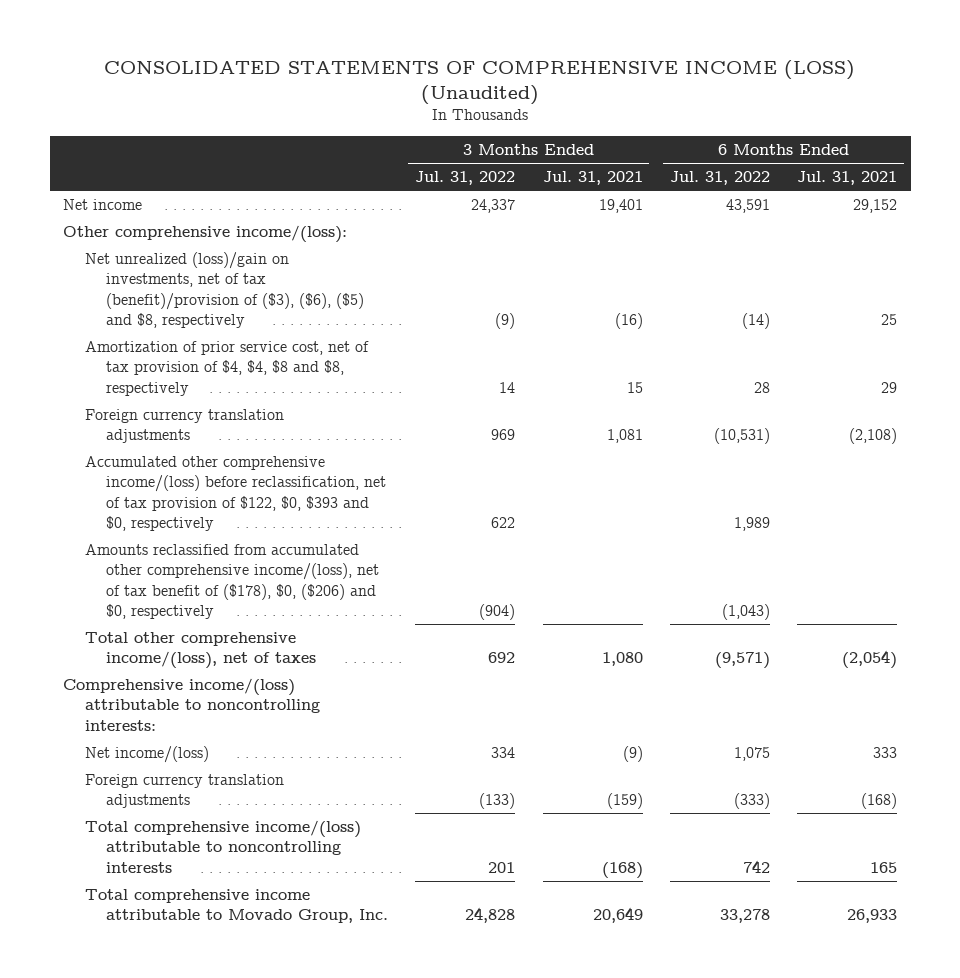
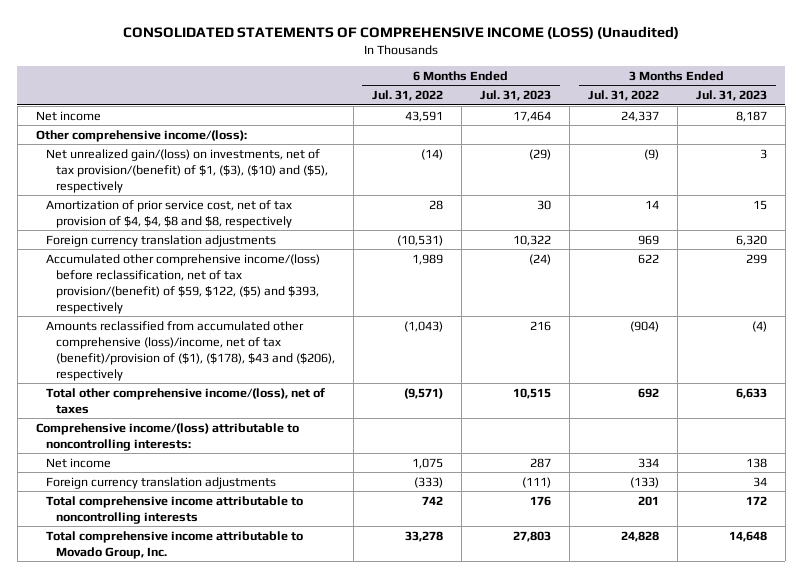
- | 3 Months Ended Jul. 31, 2022 | 3 Months Ended Jul. 31, 2021 | 6 Months Ended Jul. 31, 2022 | 6 Months Ended Jul. 31, 2021
+ | 6 Months Ended Jul. 31, 2022 | 6 Months Ended Jul. 31, 2023 | 3 Months Ended Jul. 31, 2022 | 3 Months Ended Jul. 31, 2023
- Net unrealized (loss)/gain on investments, net of tax (benefit)/provision of ($3), ($6), ($5) and $8, respectively | (9) | (16) | (14) | 25
+ Net unrealized gain/(loss) on investments, net of tax provision/(benefit) of $1, ($3), ($10) and ($5), respectively | (14) | (29) | (9) | 3
- Accumulated other comprehensive income/(loss) before reclassification, net of tax provision of $122, $0, $393 and $0, respectively | 622 | | 1,989 |
- Amounts reclassified from accumulated other comprehensive income/(loss), net of tax benefit of ($178), $0, ($206) and $0, respectively | (904) | | (1,043) |
+ Accumulated other comprehensive income/(loss) before reclassification, net of tax provision/(benefit) of $59, $122, ($5) and $393, respectively | 1,989 | (24) | 622 | 299
+ Amounts reclassified from accumulated other comprehensive (loss)/income, net of tax (benefit)/provision of ($1), ($178), $43 and ($206), respectively | (1,043) | 216 | (904) | (4)
- Net income/(loss) | 334 | (9) | 1,075 | 333
+ Net income | 1,075 | 287 | 334 | 138
- Total comprehensive income/(loss) attributable to noncontrolling interests | 201 | (168) | 742 | 165
+ Total comprehensive income attributable to noncontrolling interests | 742 | 176 | 201 | 172

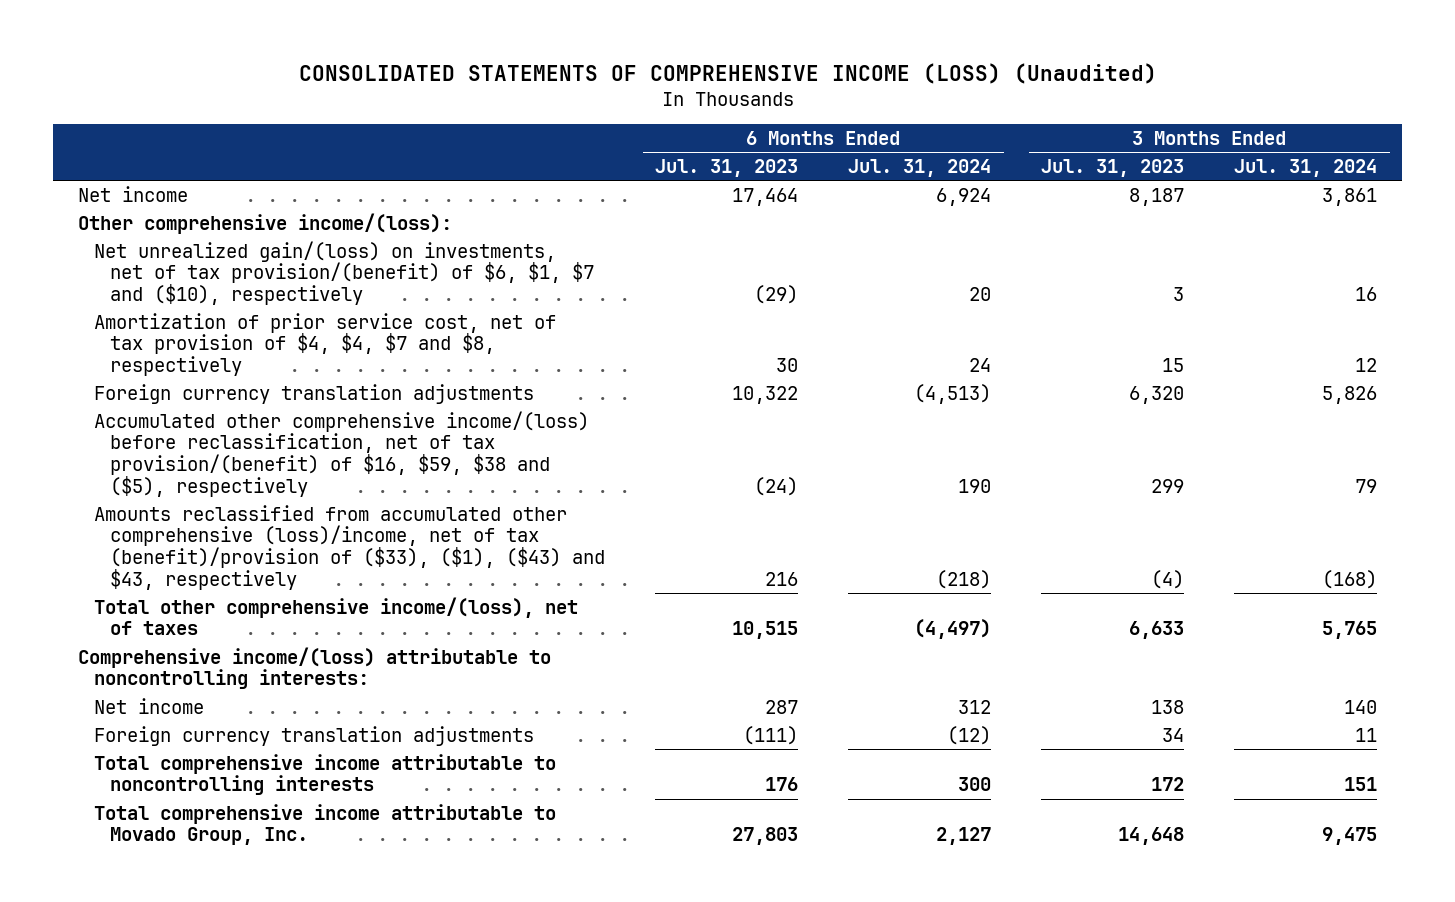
- | 6 Months Ended Jul. 31, 2022 | 6 Months Ended Jul. 31, 2023 | 3 Months Ended Jul. 31, 2022 | 3 Months Ended Jul. 31, 2023
+ | 6 Months Ended Jul. 31, 2023 | 6 Months Ended Jul. 31, 2024 | 3 Months Ended Jul. 31, 2023 | 3 Months Ended Jul. 31, 2024
- Net unrealized gain/(loss) on investments, net of tax provision/(benefit) of $1, ($3), ($10) and ($5), respectively | (14) | (29) | (9) | 3
- Amortization of prior service cost, net of tax provision of $4, $4, $8 and $8, respectively | 28 | 30 | 14 | 15
+ Net unrealized gain/(loss) on investments, net of tax provision/(benefit) of $6, $1, $7 and ($10), respectively | (29) | 20 | 3 | 16
+ Amortization of prior service cost, net of tax provision of $4, $4, $7 and $8, respectively | 30 | 24 | 15 | 12
- Accumulated other comprehensive income/(loss) before reclassification, net of tax provision/(benefit) of $59, $122, ($5) and $393, respectively | 1,989 | (24) | 622 | 299
- Amounts reclassified from accumulated other comprehensive (loss)/income, net of tax (benefit)/provision of ($1), ($178), $43 and ($206), respectively | (1,043) | 216 | (904) | (4)
+ Accumulated other comprehensive income/(loss) before reclassification, net of tax provision/(benefit) of $16, $59, $38 and ($5), respectively | (24) | 190 | 299 | 79
+ Amounts reclassified from accumulated other comprehensive (loss)/income, net of tax (benefit)/provision of ($33), ($1), ($43) and $43, respectively | 216 | (218) | (4) | (168)

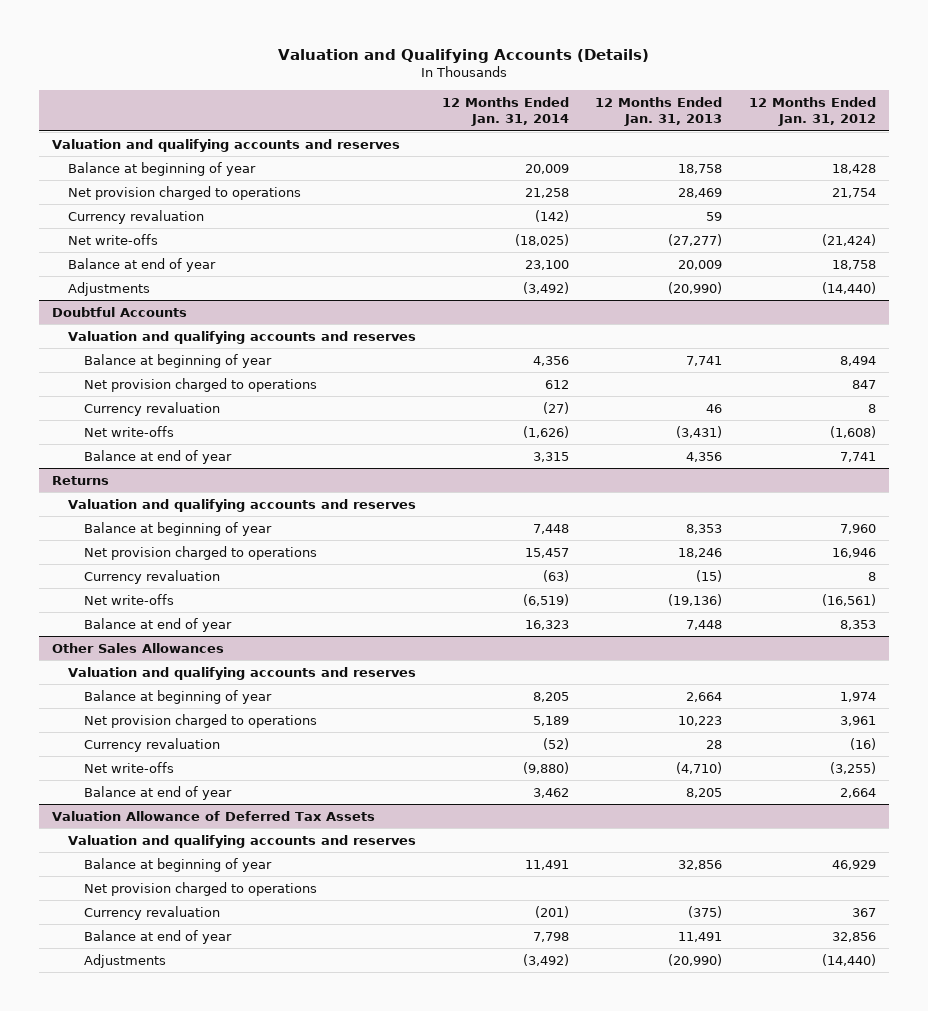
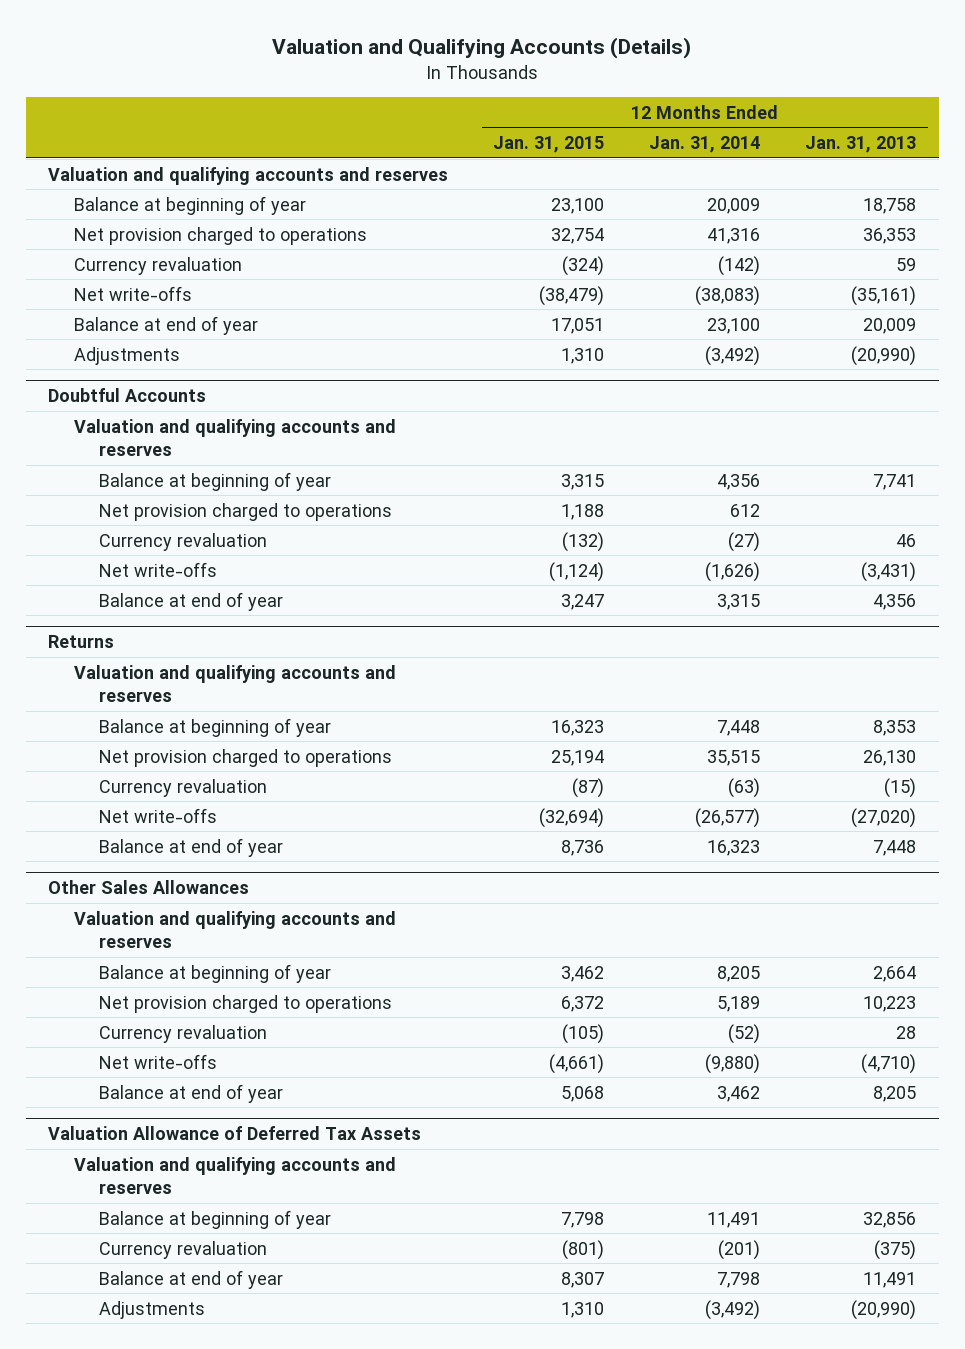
- | 12 Months Ended Jan. 31, 2014 | 12 Months Ended Jan. 31, 2013 | 12 Months Ended Jan. 31, 2012
+ | 12 Months Ended Jan. 31, 2015 | 12 Months Ended Jan. 31, 2014 | 12 Months Ended Jan. 31, 2013
- Net provision charged to operations | 21,258 | 28,469 | 21,754
+ Net provision charged to operations | 32,754 | 41,316 | 36,353
- Net write-offs | (18,025) | (27,277) | (21,424)
+ Net write-offs | (38,479) | (38,083) | (35,161)
@ Returns
- Net provision charged to operations | 15,457 | 18,246 | 16,946
+ Net provision charged to operations | 25,194 | 35,515 | 26,130
- Net write-offs | (6,519) | (19,136) | (16,561)
+ Net write-offs | (32,694) | (26,577) | (27,020)
@ Valuation Allowance of Deferred Tax Assets
- Net provision charged to operations

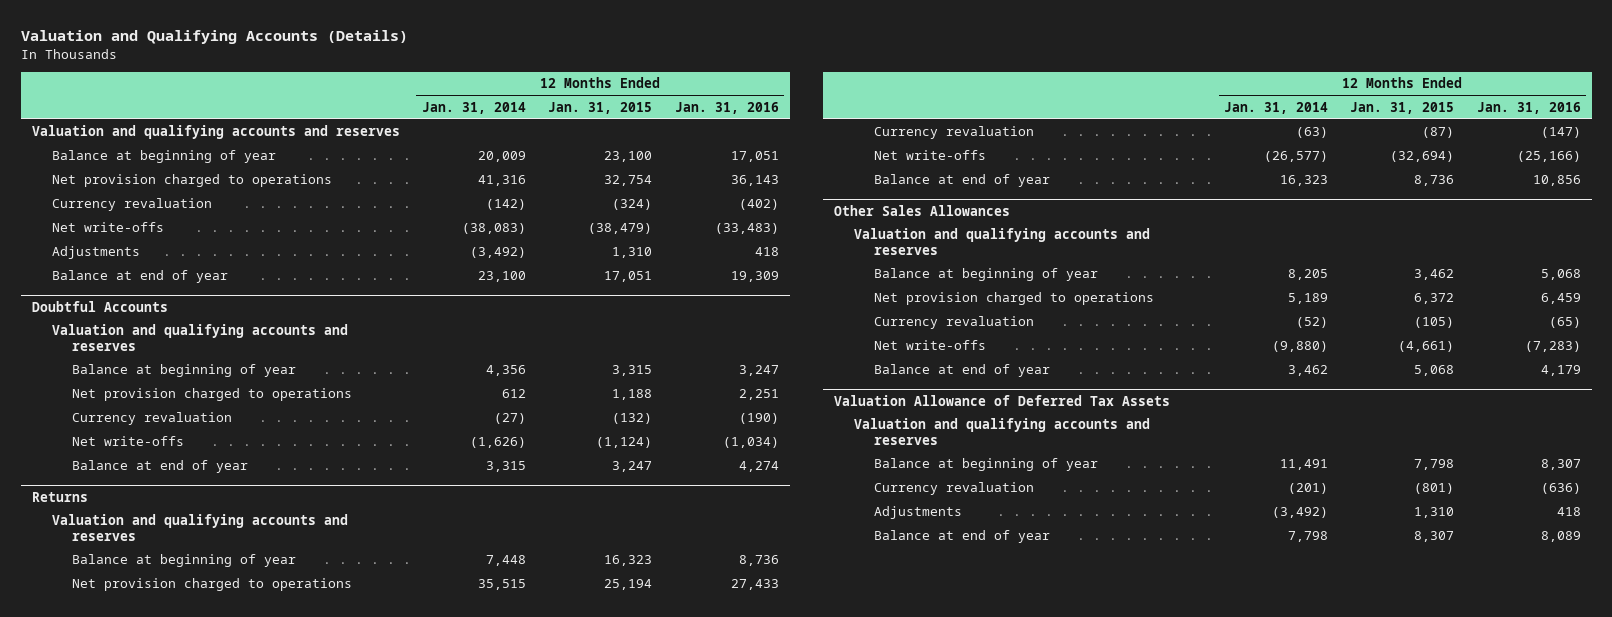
- | 12 Months Ended Jan. 31, 2015 | 12 Months Ended Jan. 31, 2014 | 12 Months Ended Jan. 31, 2013
+ | 12 Months Ended Jan. 31, 2014 | 12 Months Ended Jan. 31, 2015 | 12 Months Ended Jan. 31, 2016
moved down: Balance at end of year | 23,100 | 17,051 | 19,309
@ Valuation Allowance of Deferred Tax Assets
moved down: Balance at end of year | 7,798 | 8,307 | 8,089

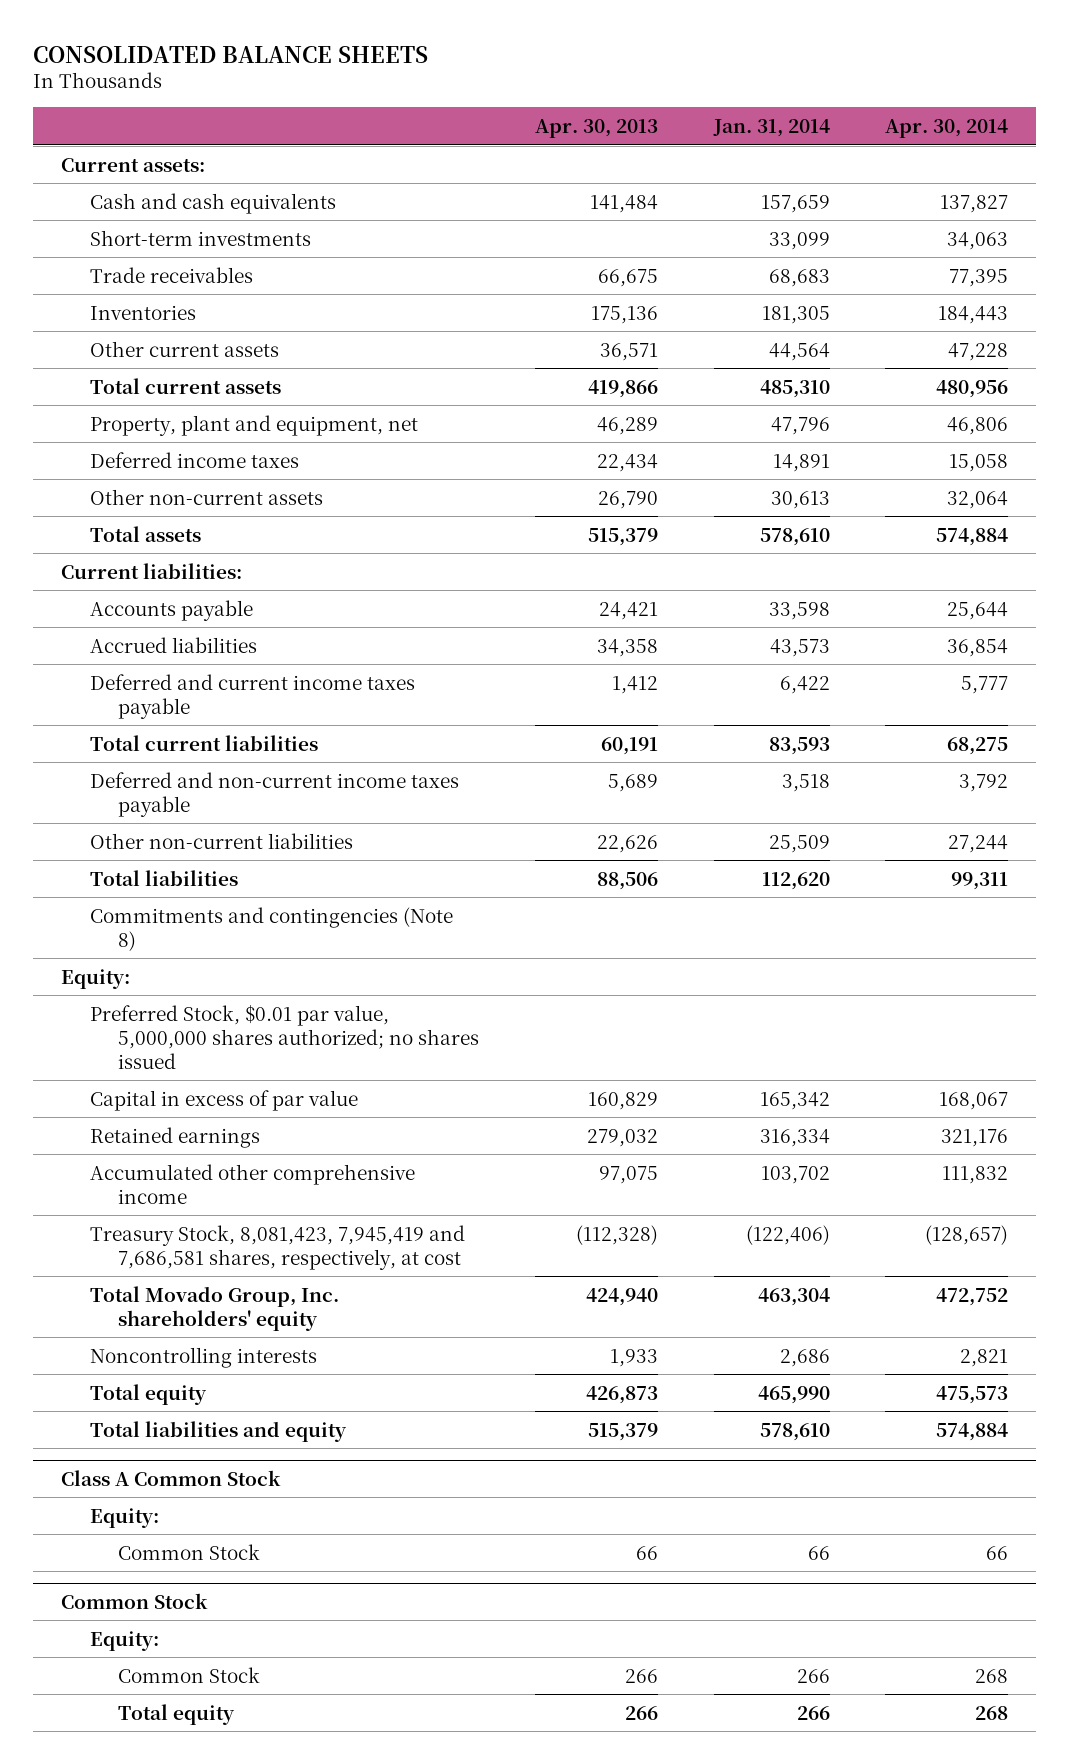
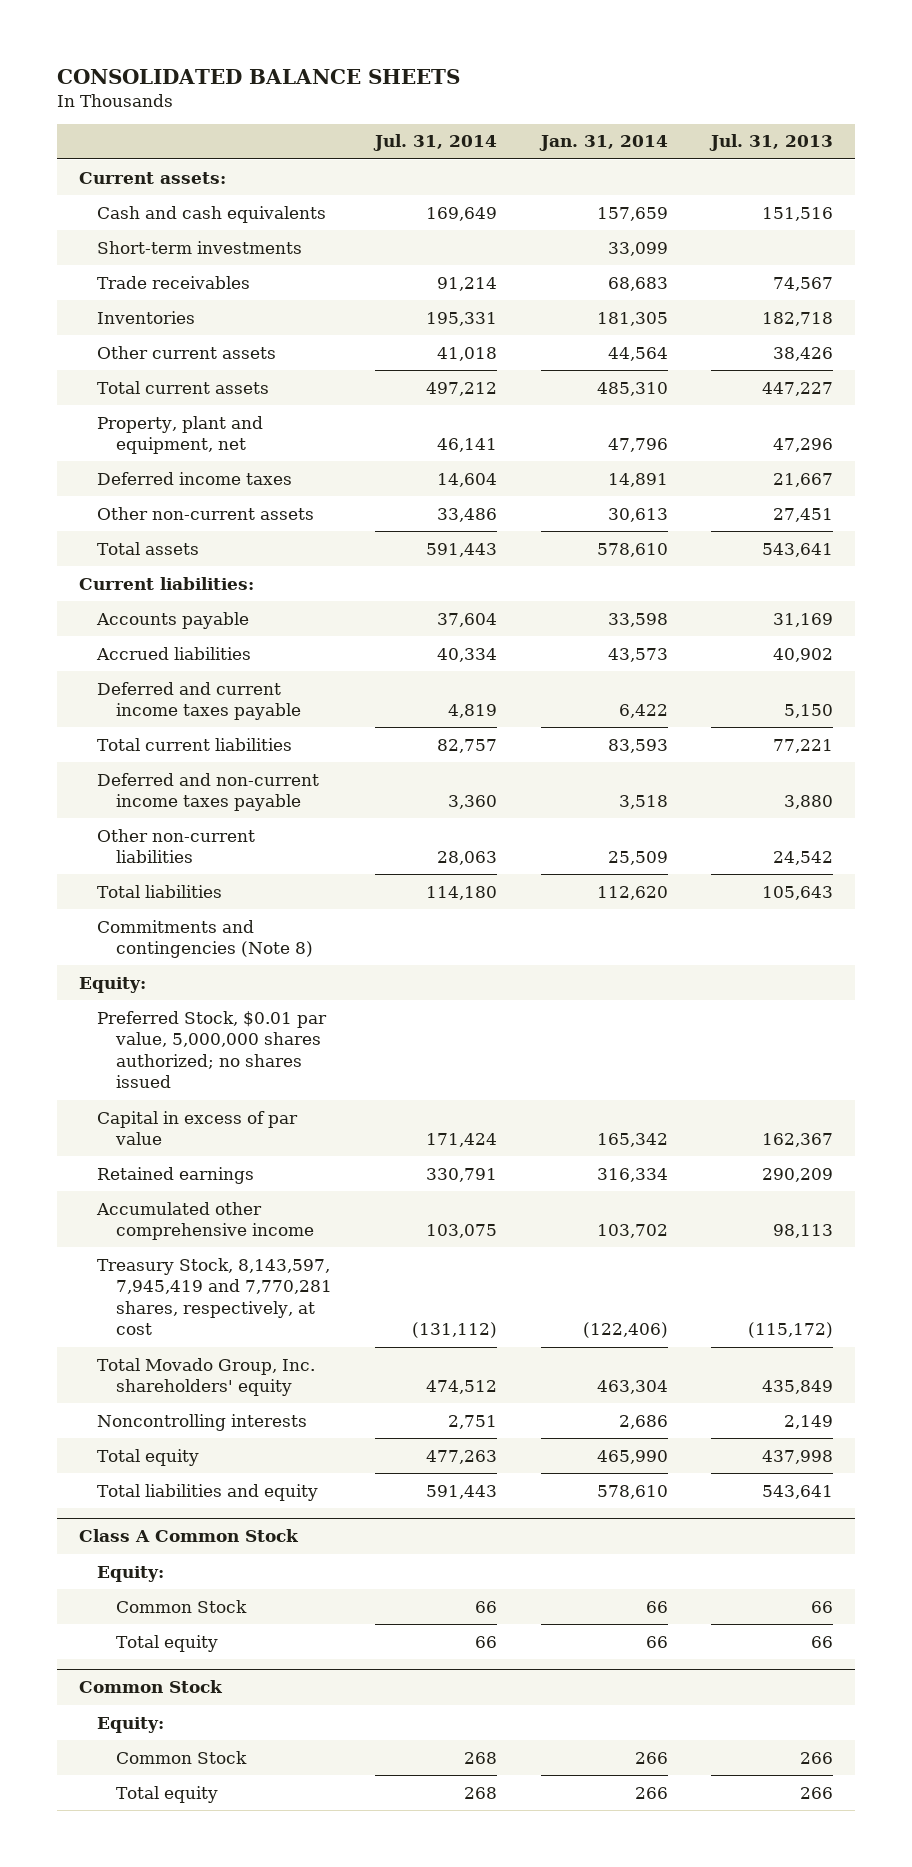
- | Apr. 30, 2013 | Jan. 31, 2014 | Apr. 30, 2014
+ | Jul. 31, 2014 | Jan. 31, 2014 | Jul. 31, 2013
- Treasury Stock, 8,081,423, 7,945,419 and 7,686,581 shares, respectively, at cost | (112,328) | (122,406) | (128,657)
+ Treasury Stock, 8,143,597, 7,945,419 and 7,770,281 shares, respectively, at cost | (131,112) | (122,406) | (115,172)
@ Class A Common Stock
+ Total equity | 66 | 66 | 66

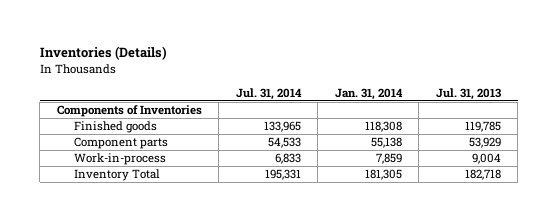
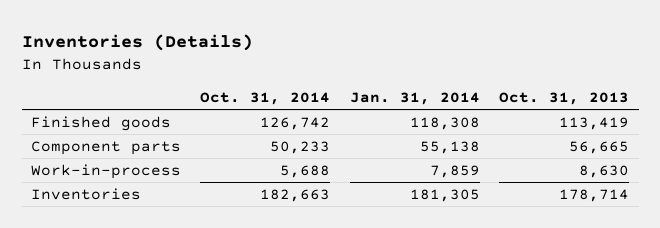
- | Jul. 31, 2014 | Jan. 31, 2014 | Jul. 31, 2013
+ | Oct. 31, 2014 | Jan. 31, 2014 | Oct. 31, 2013
- Components of Inventories
- Inventory Total | 195,331 | 181,305 | 182,718
+ Inventories | 182,663 | 181,305 | 178,714

